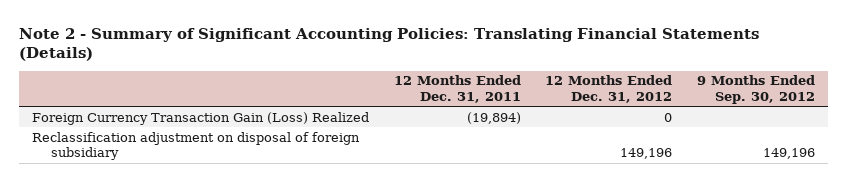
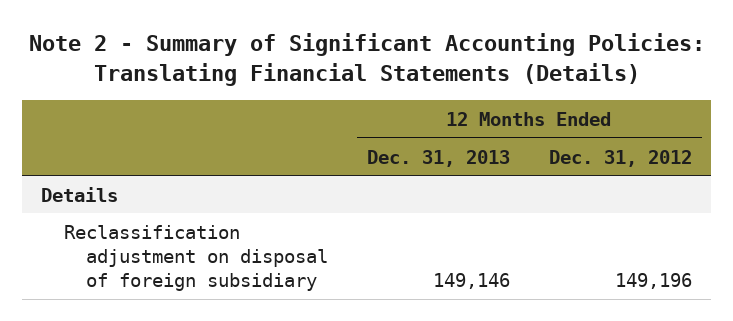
- | 12 Months Ended Dec. 31, 2011 | 12 Months Ended Dec. 31, 2012 | 9 Months Ended Sep. 30, 2012
+ | 12 Months Ended Dec. 31, 2013 | 12 Months Ended Dec. 31, 2012
- Foreign Currency Transaction Gain (Loss) Realized | (19,894) | 0 |
+ Details

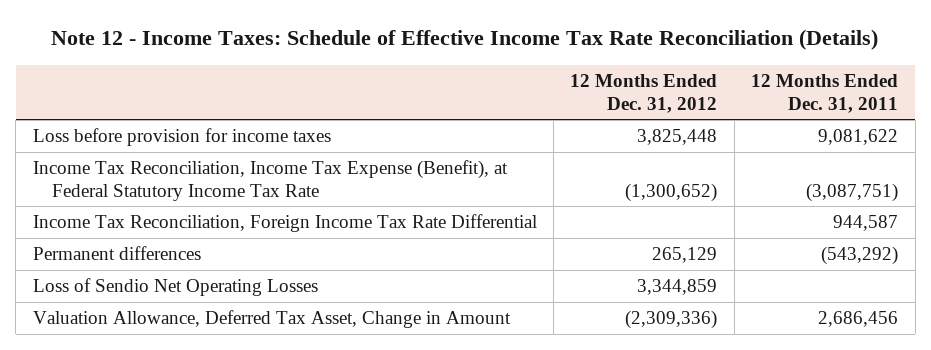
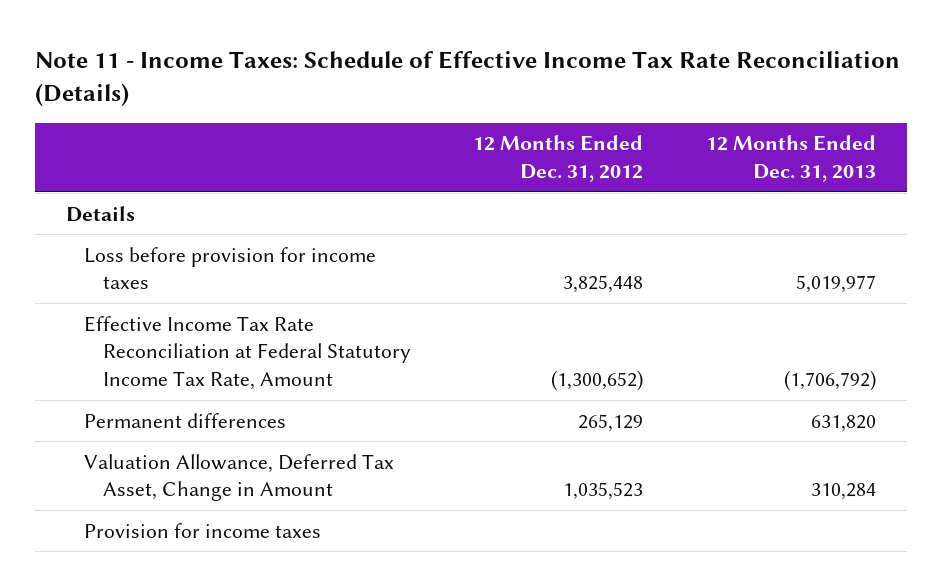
- Note 12 - Income Taxes: Schedule of Effective Income Tax Rate Reconciliation (Details)
+ Note 11 - Income Taxes: Schedule of Effective Income Tax Rate Reconciliation (Details)
- | 12 Months Ended Dec. 31, 2012 | 12 Months Ended Dec. 31, 2011
+ | 12 Months Ended Dec. 31, 2012 | 12 Months Ended Dec. 31, 2013
+ Details
- Income Tax Reconciliation, Income Tax Expense (Benefit), at Federal Statutory Income Tax Rate | (1,300,652) | (3,087,751)
- Income Tax Reconciliation, Foreign Income Tax Rate Differential | | 944,587
+ Effective Income Tax Rate Reconciliation at Federal Statutory Income Tax Rate, Amount | (1,300,652) | (1,706,792)
- Loss of Sendio Net Operating Losses | 3,344,859 |
- Valuation Allowance, Deferred Tax Asset, Change in Amount | (2,309,336) | 2,686,456
+ Valuation Allowance, Deferred Tax Asset, Change in Amount | 1,035,523 | 310,284
+ Provision for income taxes

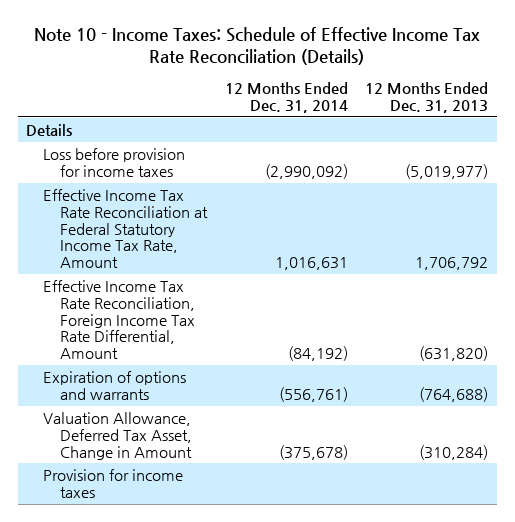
- Note 11 - Income Taxes: Schedule of Effective Income Tax Rate Reconciliation (Details)
+ Note 10 - Income Taxes: Schedule of Effective Income Tax Rate Reconciliation (Details)
- | 12 Months Ended Dec. 31, 2012 | 12 Months Ended Dec. 31, 2013
+ | 12 Months Ended Dec. 31, 2014 | 12 Months Ended Dec. 31, 2013
- Loss before provision for income taxes | 3,825,448 | 5,019,977
- Effective Income Tax Rate Reconciliation at Federal Statutory Income Tax Rate, Amount | (1,300,652) | (1,706,792)
- Permanent differences | 265,129 | 631,820
- Valuation Allowance, Deferred Tax Asset, Change in Amount | 1,035,523 | 310,284
+ Loss before provision for income taxes | (2,990,092) | (5,019,977)
+ Effective Income Tax Rate Reconciliation at Federal Statutory Income Tax Rate, Amount | 1,016,631 | 1,706,792
+ Effective Income Tax Rate Reconciliation, Foreign Income Tax Rate Differential, Amount | (84,192) | (631,820)
+ Expiration of options and warrants | (556,761) | (764,688)
+ Valuation Allowance, Deferred Tax Asset, Change in Amount | (375,678) | (310,284)

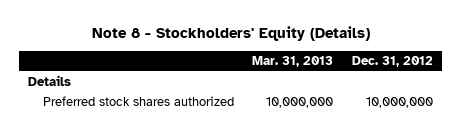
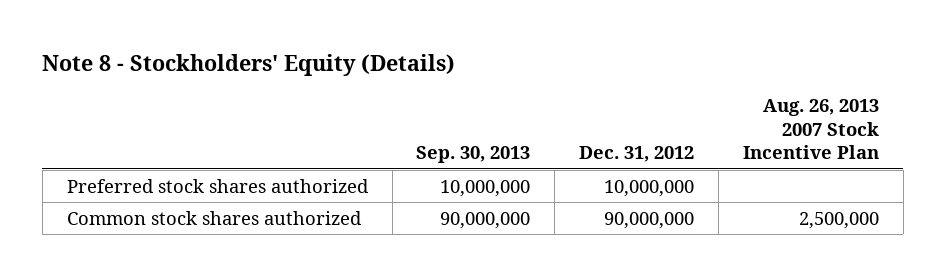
- | Mar. 31, 2013 | Dec. 31, 2012
+ | Sep. 30, 2013 | Dec. 31, 2012 | Aug. 26, 2013 2007 Stock Incentive Plan
- Details
+ Common stock shares authorized | 90,000,000 | 90,000,000 | 2,500,000

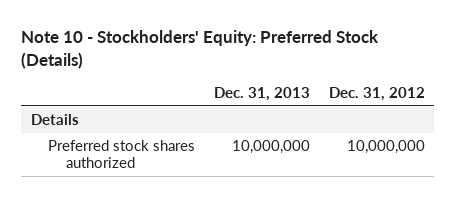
- Note 8 - Stockholders' Equity (Details)
+ Note 10 - Stockholders' Equity: Preferred Stock (Details)
- | Sep. 30, 2013 | Dec. 31, 2012 | Aug. 26, 2013 2007 Stock Incentive Plan
+ | Dec. 31, 2013 | Dec. 31, 2012
+ Details
- Common stock shares authorized | 90,000,000 | 90,000,000 | 2,500,000

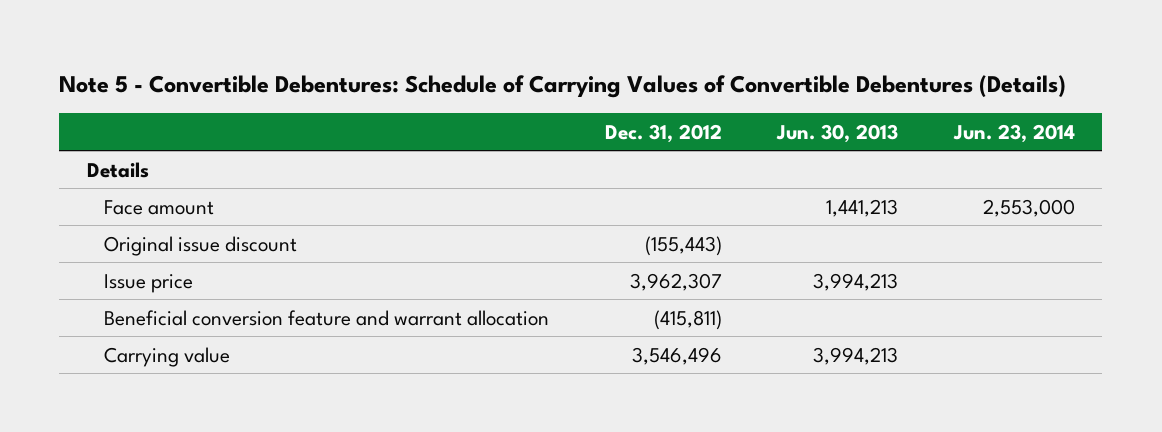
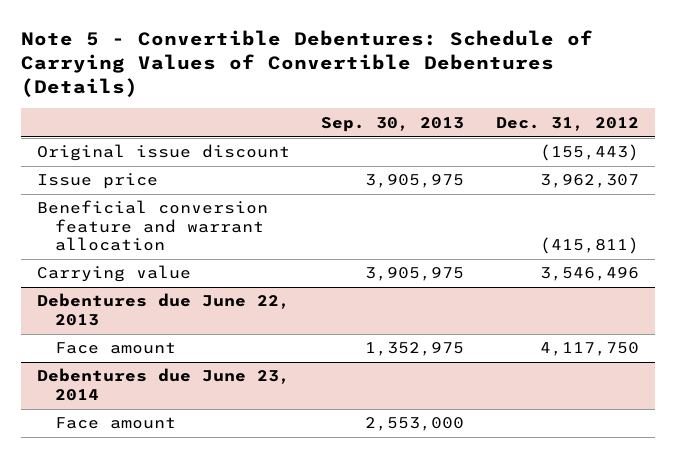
- | Dec. 31, 2012 | Jun. 30, 2013 | Jun. 23, 2014
+ | Sep. 30, 2013 | Dec. 31, 2012
- Details
- Face amount | | 1,441,213 | 2,553,000
+ Debentures due June 22, 2013
+ Face amount | 1,352,975 | 4,117,750
+ Debentures due June 23, 2014
+ Face amount | 2,553,000 |

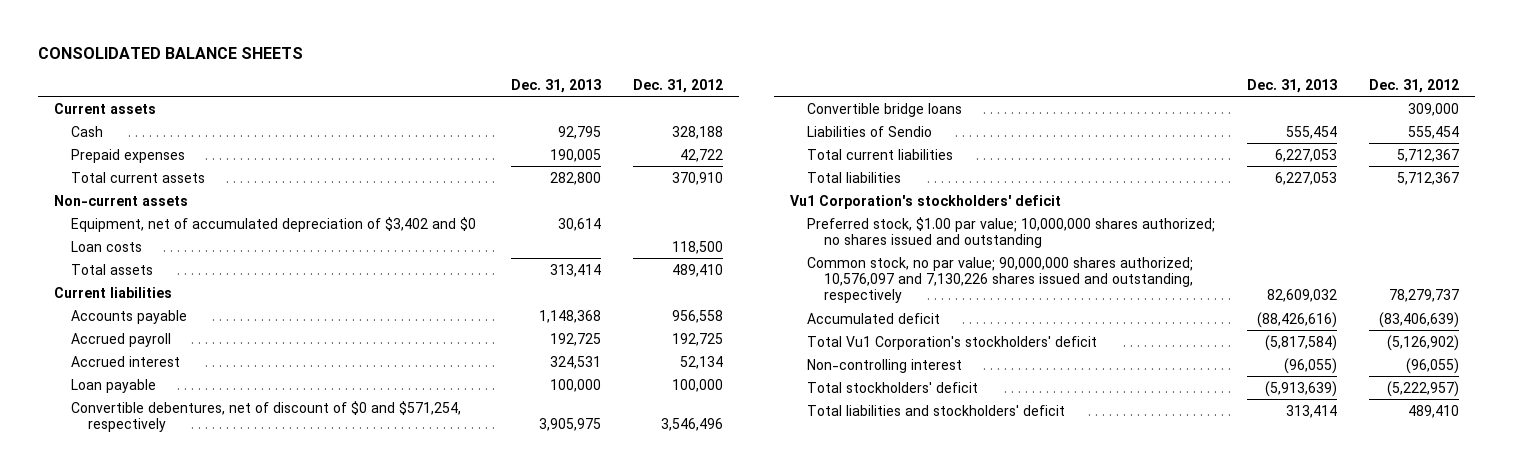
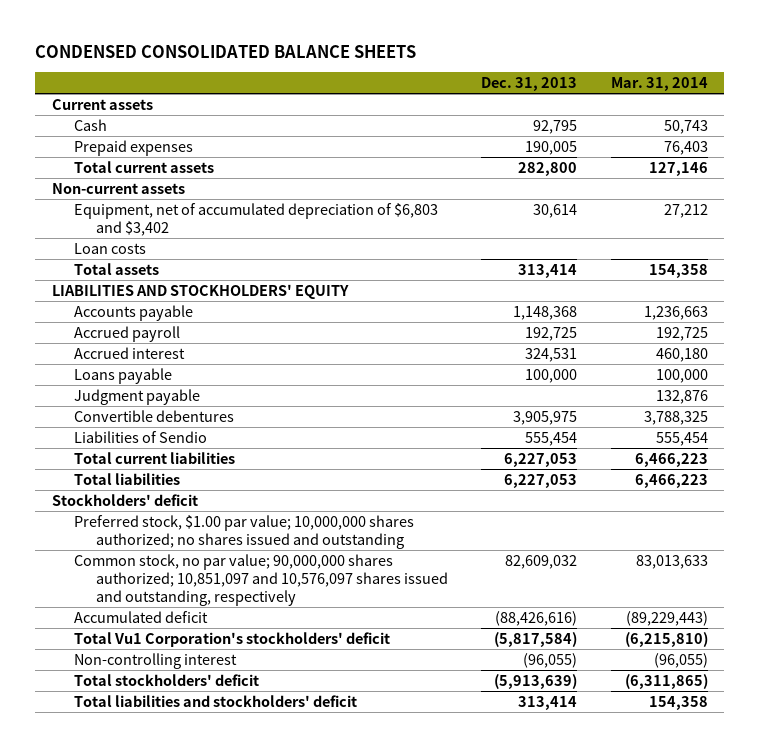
- CONSOLIDATED BALANCE SHEETS
+ CONDENSED CONSOLIDATED BALANCE SHEETS
- | Dec. 31, 2013 | Dec. 31, 2012
+ | Dec. 31, 2013 | Mar. 31, 2014
- Equipment, net of accumulated depreciation of $3,402 and $0 | 30,614 |
+ Equipment, net of accumulated depreciation of $6,803 and $3,402 | 30,614 | 27,212
- Current liabilities
+ LIABILITIES AND STOCKHOLDERS' EQUITY
- Loan payable | 100,000 | 100,000
- Convertible debentures, net of discount of $0 and $571,254, respectively | 3,905,975 | 3,546,496
- Convertible bridge loans | | 309,000
+ Loans payable | 100,000 | 100,000
+ Judgment payable | | 132,876
+ Convertible debentures | 3,905,975 | 3,788,325
- Vu1 Corporation's stockholders' deficit
+ Stockholders' deficit
- Common stock, no par value; 90,000,000 shares authorized; 10,576,097 and 7,130,226 shares issued and outstanding, respectively | 82,609,032 | 78,279,737
+ Common stock, no par value; 90,000,000 shares authorized; 10,851,097 and 10,576,097 shares issued and outstanding, respectively | 82,609,032 | 83,013,633

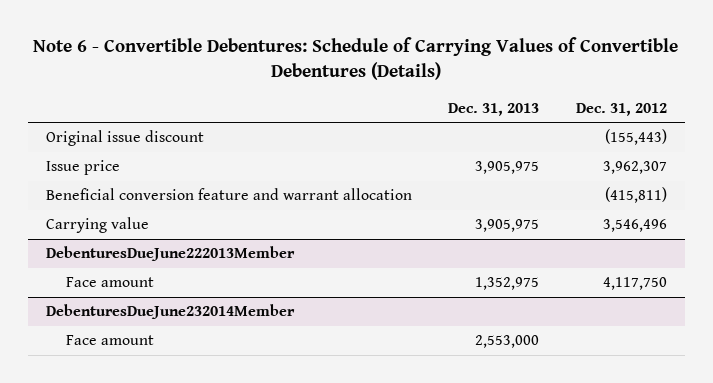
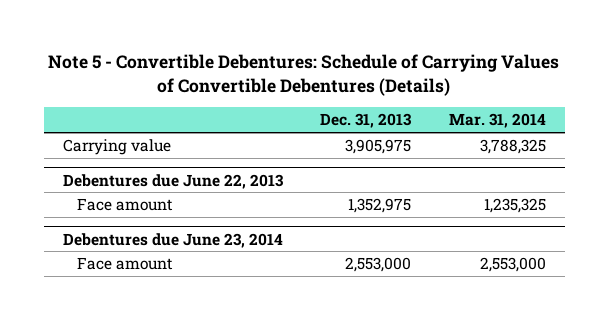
- Note 6 - Convertible Debentures: Schedule of Carrying Values of Convertible Debentures (Details)
+ Note 5 - Convertible Debentures: Schedule of Carrying Values of Convertible Debentures (Details)
- | Dec. 31, 2013 | Dec. 31, 2012
+ | Dec. 31, 2013 | Mar. 31, 2014
- Original issue discount | | (155,443)
- Issue price | 3,905,975 | 3,962,307
- Beneficial conversion feature and warrant allocation | | (415,811)
- DebenturesDueJune222013Member
+ Debentures due June 22, 2013
- DebenturesDueJune232014Member
+ Debentures due June 23, 2014

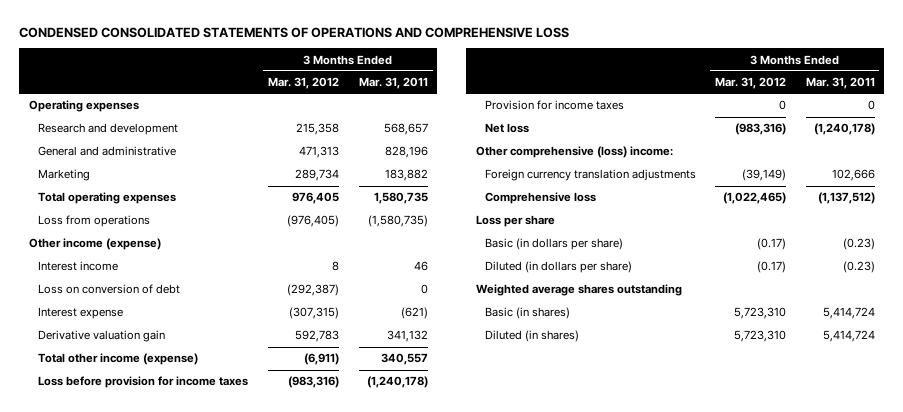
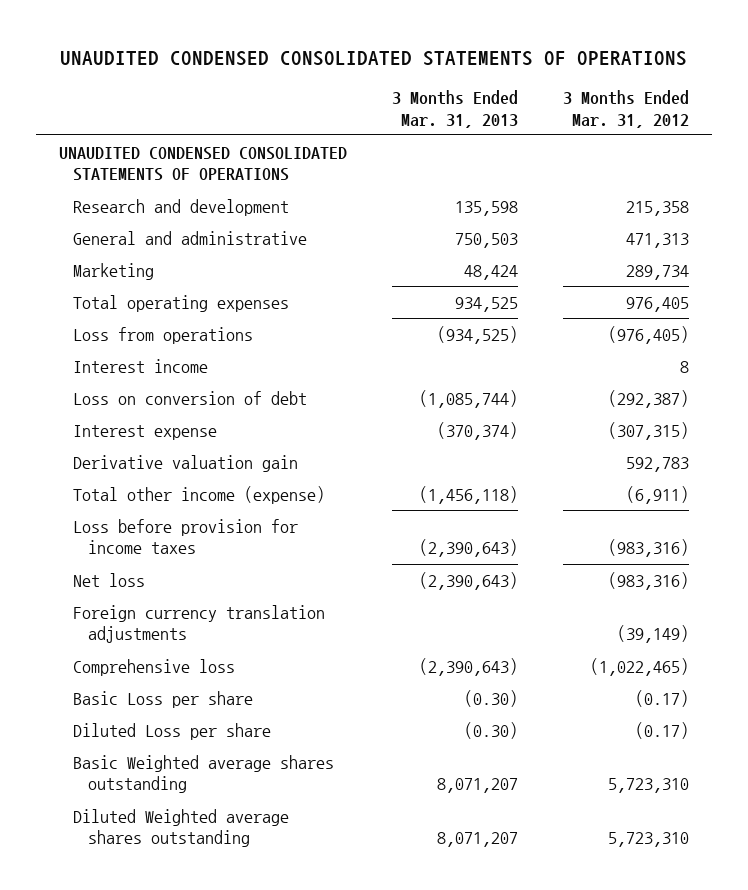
- CONDENSED CONSOLIDATED STATEMENTS OF OPERATIONS AND COMPREHENSIVE LOSS
+ UNAUDITED CONDENSED CONSOLIDATED STATEMENTS OF OPERATIONS
- | 3 Months Ended Mar. 31, 2012 | 3 Months Ended Mar. 31, 2011
+ | 3 Months Ended Mar. 31, 2013 | 3 Months Ended Mar. 31, 2012
- Operating expenses
+ UNAUDITED CONDENSED CONSOLIDATED STATEMENTS OF OPERATIONS
- Other income (expense)
- Provision for income taxes | 0 | 0
- Other comprehensive (loss) income:
- Loss per share
- Basic (in dollars per share) | (0.17) | (0.23)
- Diluted (in dollars per share) | (0.17) | (0.23)
- Weighted average shares outstanding
- Basic (in shares) | 5,723,310 | 5,414,724
- Diluted (in shares) | 5,723,310 | 5,414,724
+ Basic Loss per share | (0.30) | (0.17)
+ Diluted Loss per share | (0.30) | (0.17)
+ Basic Weighted average shares outstanding | 8,071,207 | 5,723,310
+ Diluted Weighted average shares outstanding | 8,071,207 | 5,723,310

